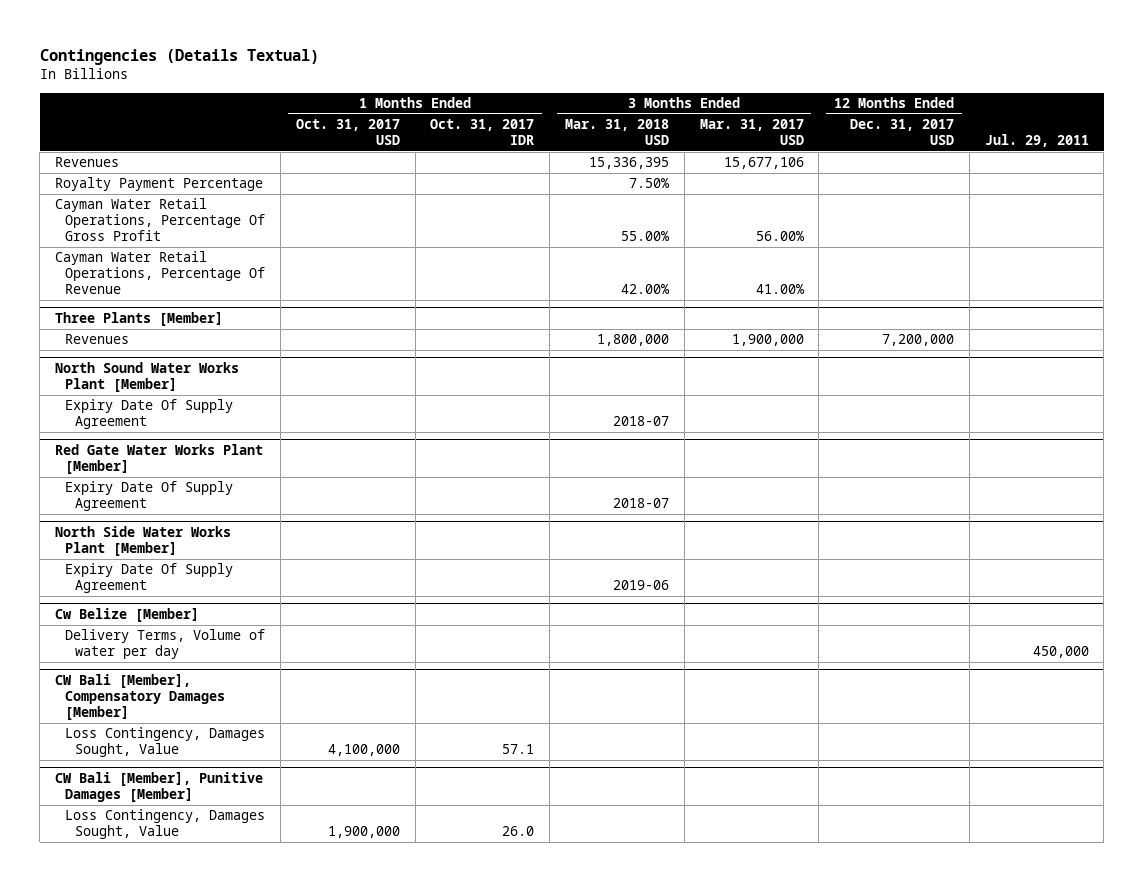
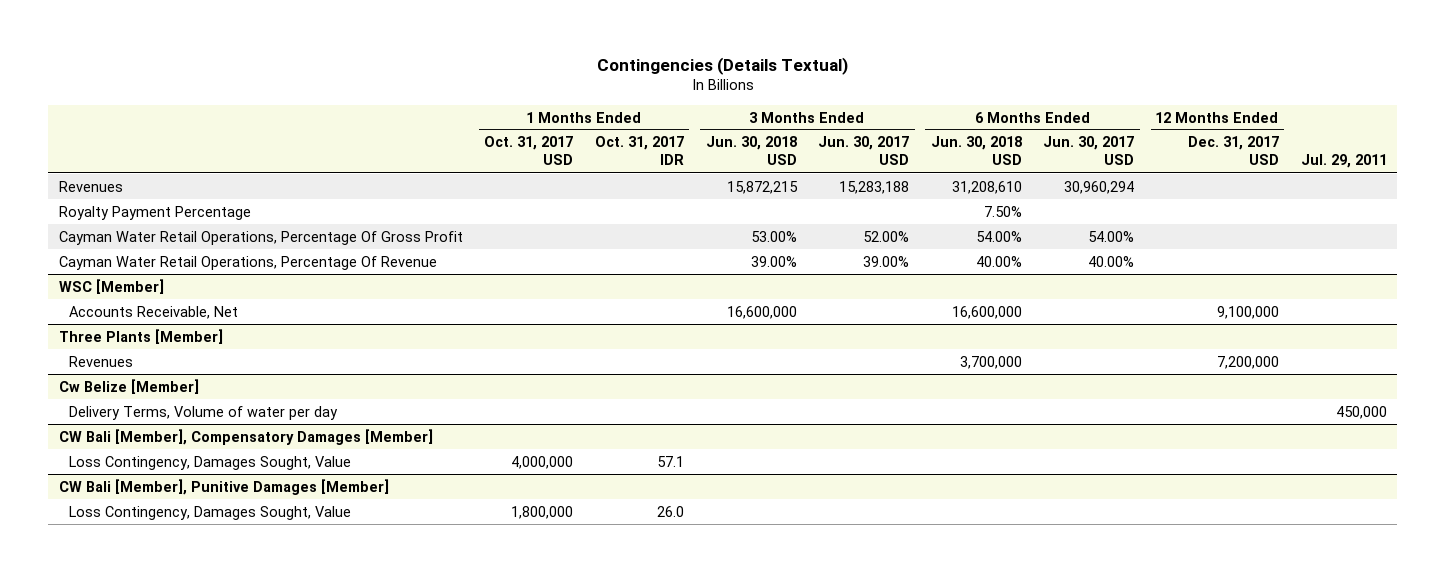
- | 1 Months Ended Oct. 31, 2017 USD | 1 Months Ended Oct. 31, 2017 IDR | 3 Months Ended Mar. 31, 2018 USD | 3 Months Ended Mar. 31, 2017 USD | 12 Months Ended Dec. 31, 2017 USD | Jul. 29, 2011
+ | 1 Months Ended Oct. 31, 2017 USD | 1 Months Ended Oct. 31, 2017 IDR | 3 Months Ended Jun. 30, 2018 USD | 3 Months Ended Jun. 30, 2017 USD | 6 Months Ended Jun. 30, 2018 USD | 6 Months Ended Jun. 30, 2017 USD | 12 Months Ended Dec. 31, 2017 USD | Jul. 29, 2011
+ WSC [Member]
+ Accounts Receivable, Net | | | 16,600,000 | | 16,600,000 | | 9,100,000 |
- North Sound Water Works Plant [Member]
- Expiry Date Of Supply Agreement | | | 2018-07 | | |
- Red Gate Water Works Plant [Member]
- Expiry Date Of Supply Agreement | | | 2018-07 | | |
- North Side Water Works Plant [Member]
- Expiry Date Of Supply Agreement | | | 2019-06 | | |
@ CW Bali [Member], Compensatory Damages [Member]
- Loss Contingency, Damages Sought, Value | 4,100,000 | 57.1 | | | |
+ Loss Contingency, Damages Sought, Value | 4,000,000 | 57.1 | | | | | |
@ CW Bali [Member], Punitive Damages [Member]
- Loss Contingency, Damages Sought, Value | 1,900,000 | 26.0 | | | |
+ Loss Contingency, Damages Sought, Value | 1,800,000 | 26.0 | | | | | |

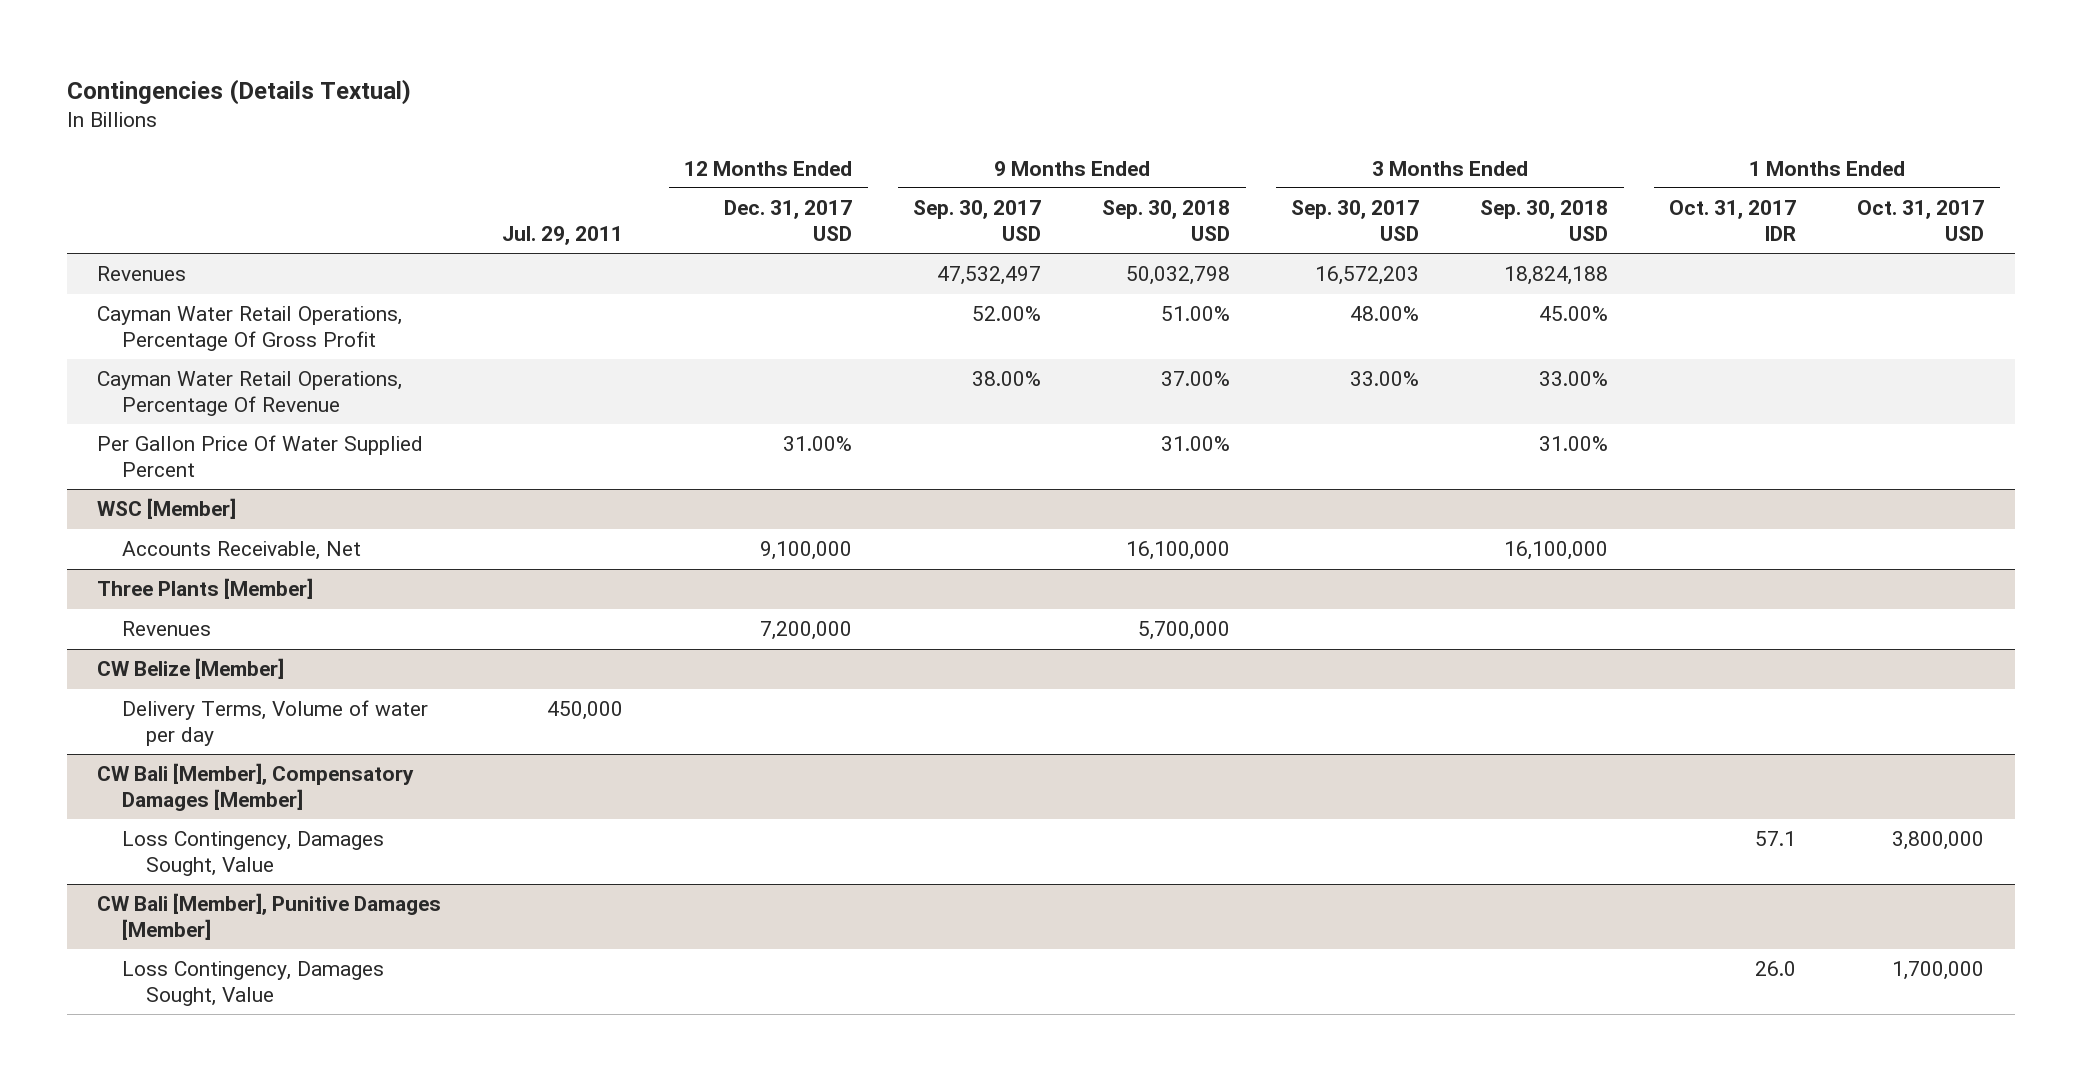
- | 1 Months Ended Oct. 31, 2017 USD | 1 Months Ended Oct. 31, 2017 IDR | 3 Months Ended Jun. 30, 2018 USD | 3 Months Ended Jun. 30, 2017 USD | 6 Months Ended Jun. 30, 2018 USD | 6 Months Ended Jun. 30, 2017 USD | 12 Months Ended Dec. 31, 2017 USD | Jul. 29, 2011
+ | Jul. 29, 2011 | 12 Months Ended Dec. 31, 2017 USD | 9 Months Ended Sep. 30, 2017 USD | 9 Months Ended Sep. 30, 2018 USD | 3 Months Ended Sep. 30, 2017 USD | 3 Months Ended Sep. 30, 2018 USD | 1 Months Ended Oct. 31, 2017 IDR | 1 Months Ended Oct. 31, 2017 USD
- Royalty Payment Percentage | | | | | 7.50% | | |
+ Per Gallon Price Of Water Supplied Percent | | 31.00% | | 31.00% | | 31.00% | |
- Cw Belize [Member]
+ CW Belize [Member]
@ CW Bali [Member], Compensatory Damages [Member]
- Loss Contingency, Damages Sought, Value | 4,000,000 | 57.1 | | | | | |
+ Loss Contingency, Damages Sought, Value | | | | | | | 57.1 | 3,800,000
@ CW Bali [Member], Punitive Damages [Member]
- Loss Contingency, Damages Sought, Value | 1,800,000 | 26.0 | | | | | |
+ Loss Contingency, Damages Sought, Value | | | | | | | 26.0 | 1,700,000

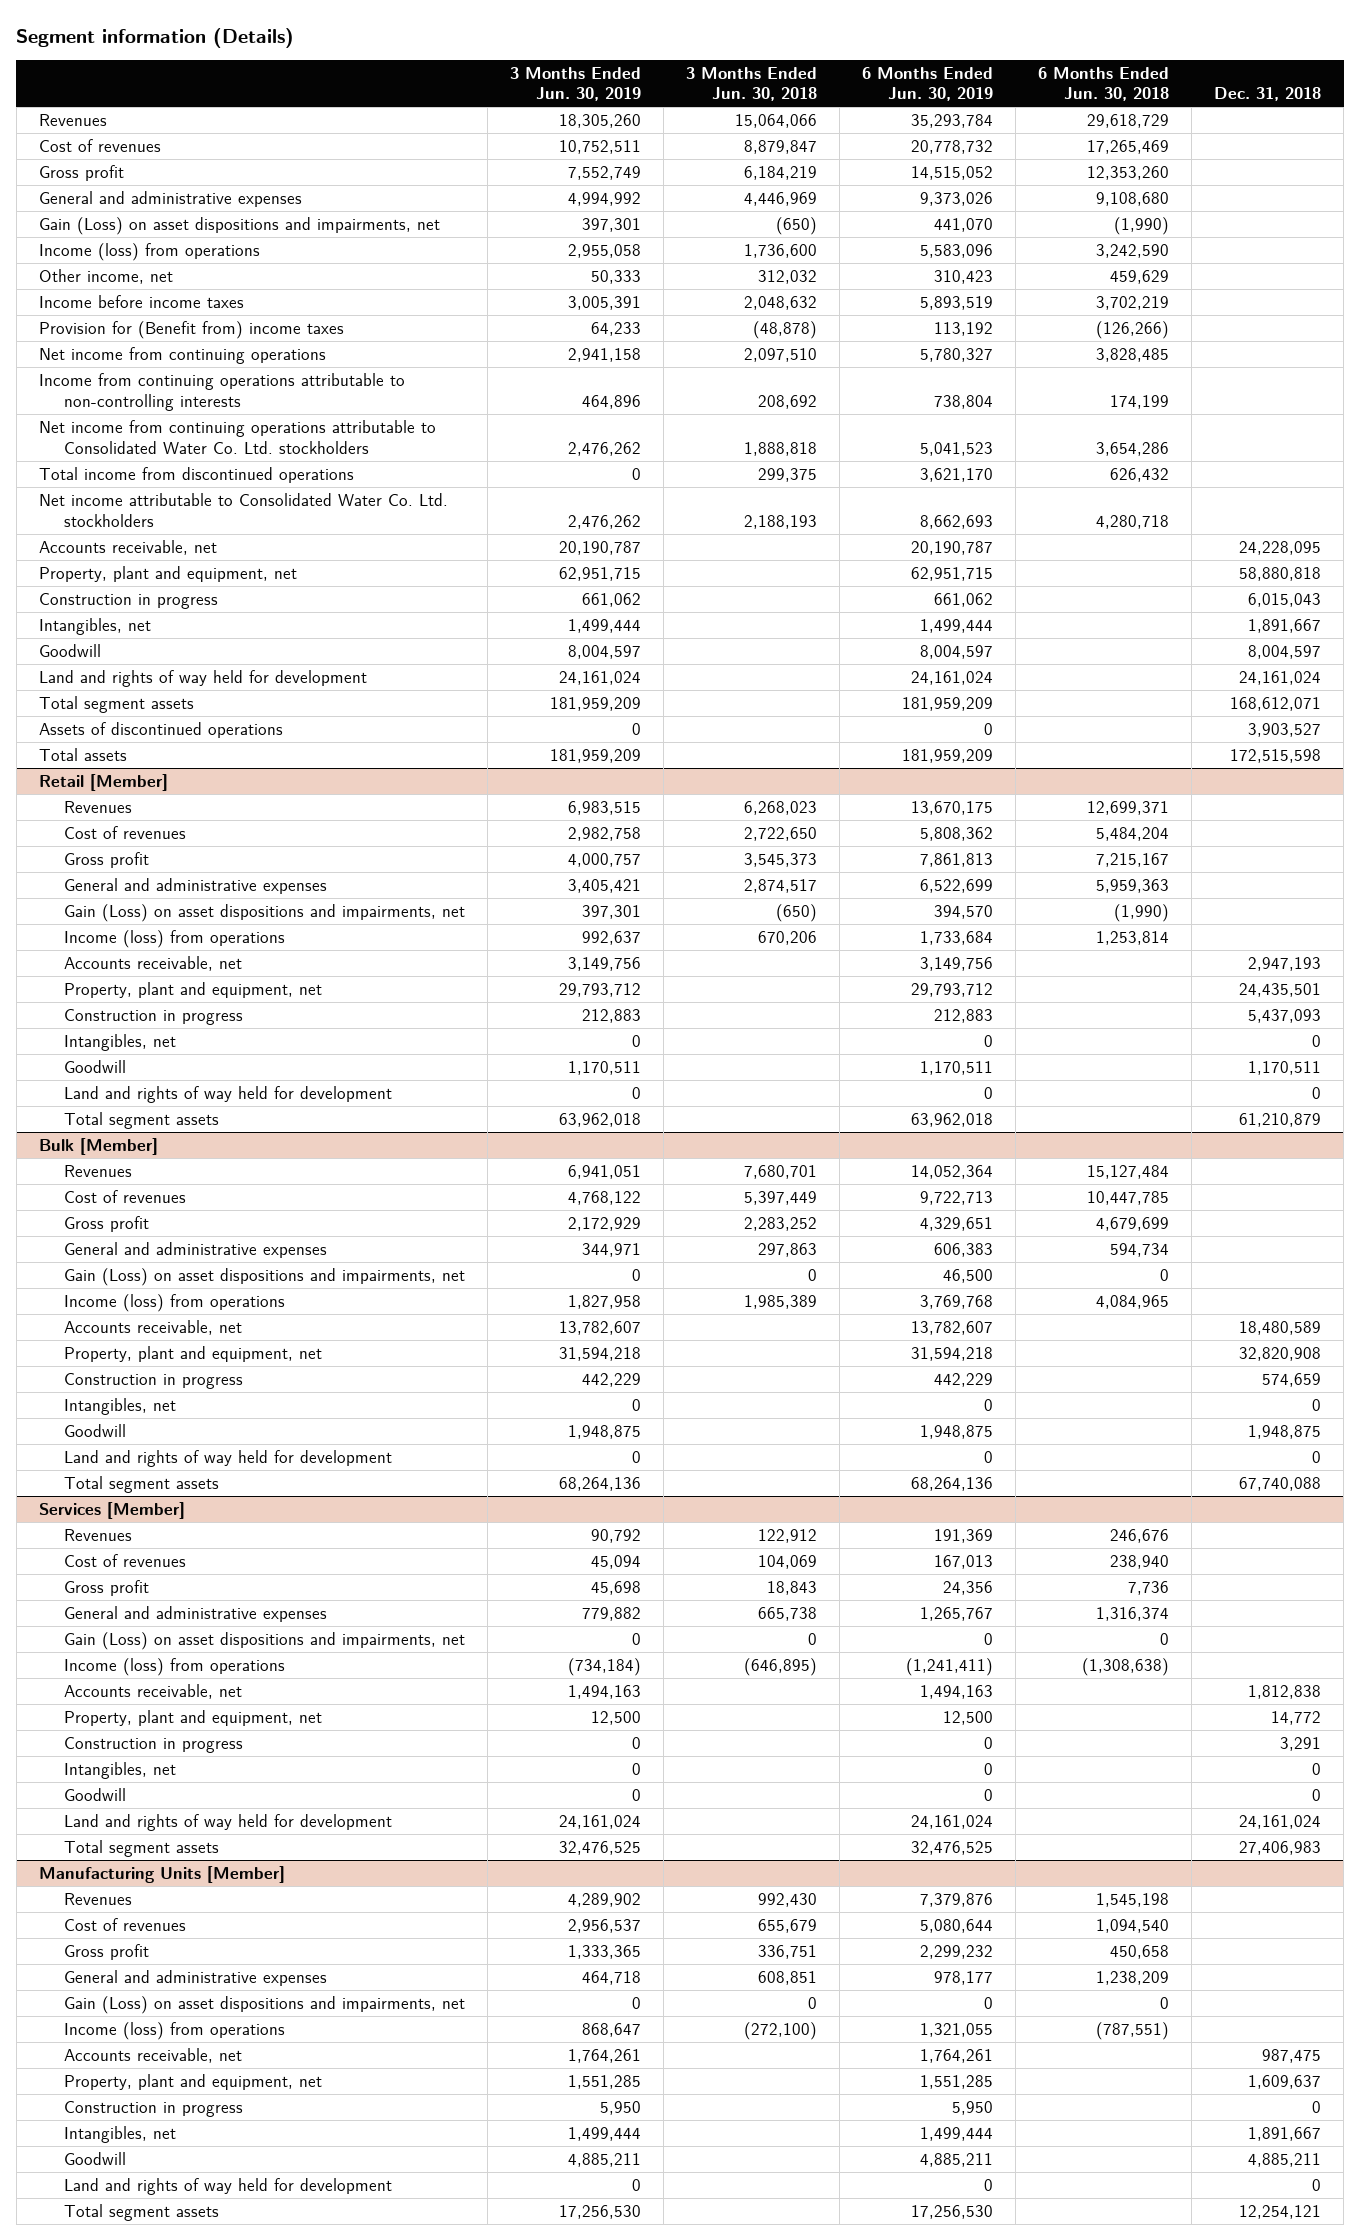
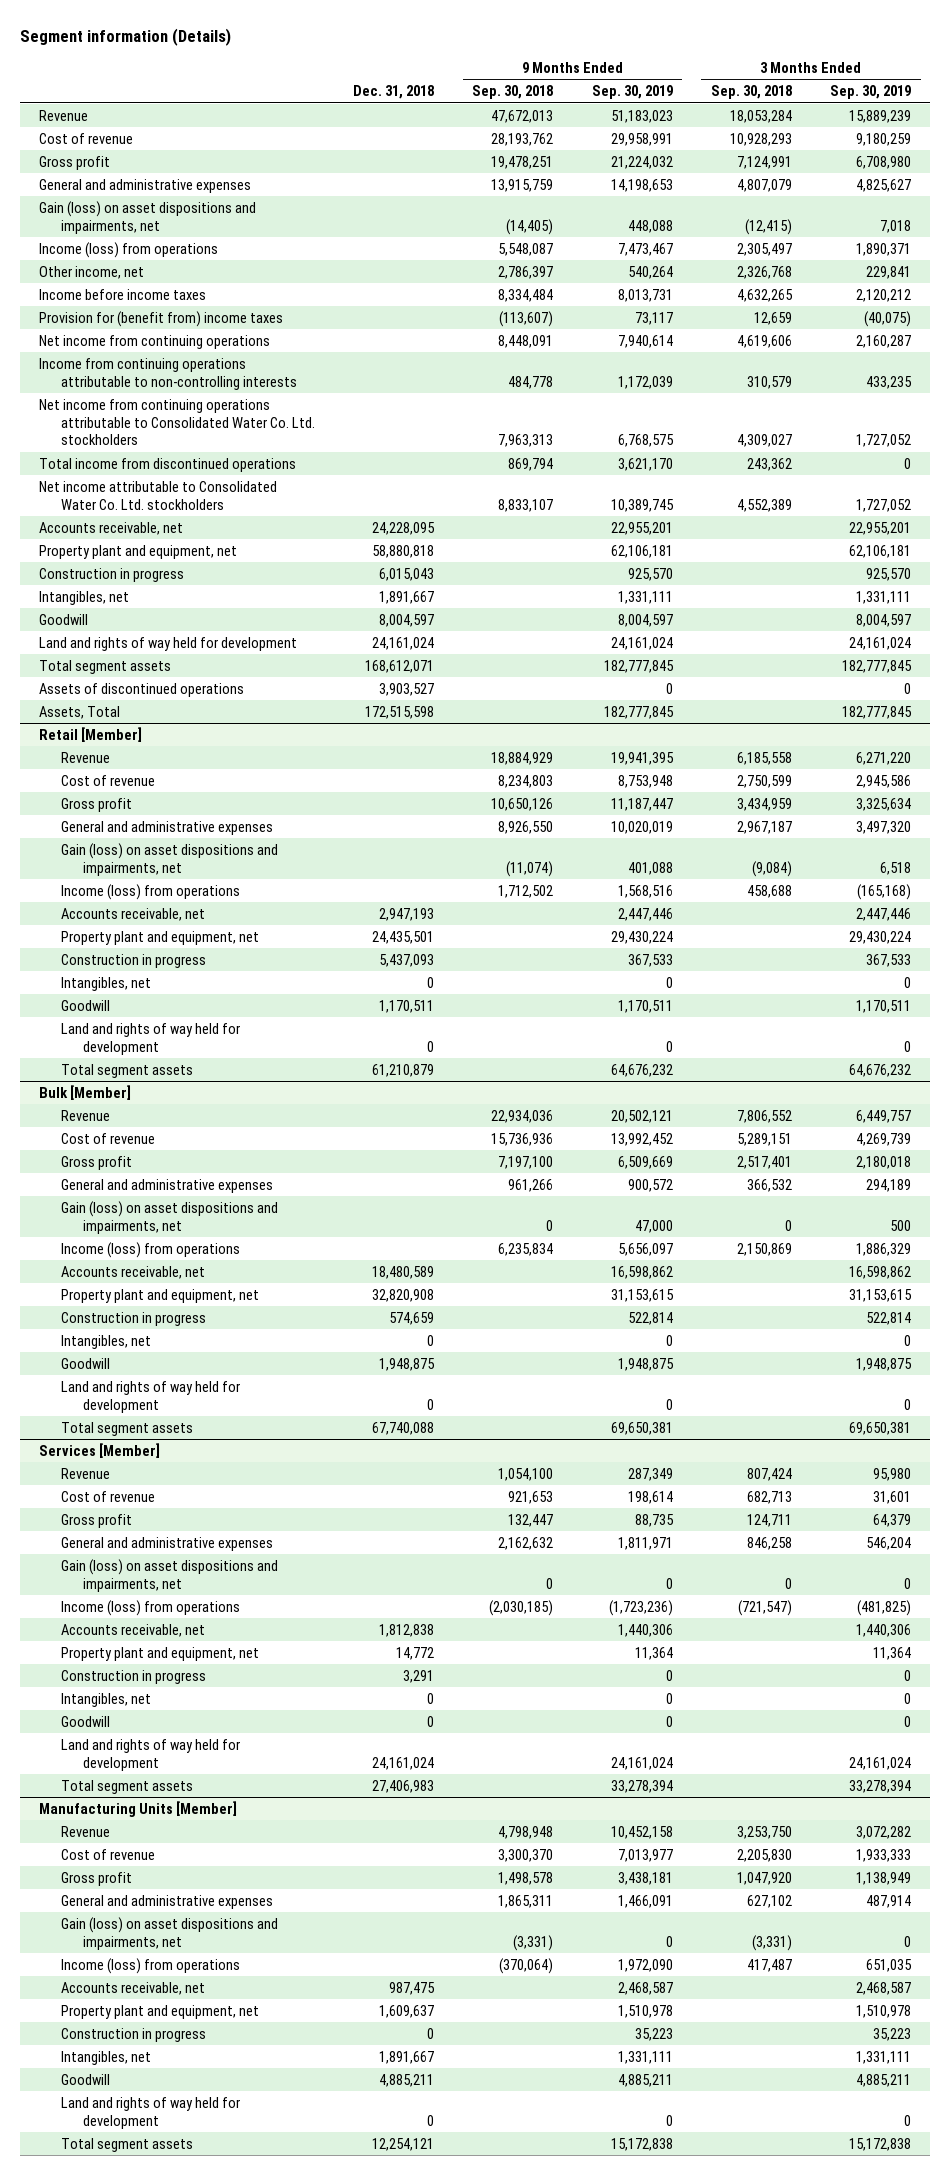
- | 3 Months Ended Jun. 30, 2019 | 3 Months Ended Jun. 30, 2018 | 6 Months Ended Jun. 30, 2019 | 6 Months Ended Jun. 30, 2018 | Dec. 31, 2018
+ | Dec. 31, 2018 | 9 Months Ended Sep. 30, 2018 | 9 Months Ended Sep. 30, 2019 | 3 Months Ended Sep. 30, 2018 | 3 Months Ended Sep. 30, 2019
- Revenues | 18,305,260 | 15,064,066 | 35,293,784 | 29,618,729 |
- Cost of revenues | 10,752,511 | 8,879,847 | 20,778,732 | 17,265,469 |
+ Revenue | | 47,672,013 | 51,183,023 | 18,053,284 | 15,889,239
+ Cost of revenue | | 28,193,762 | 29,958,991 | 10,928,293 | 9,180,259
- Gain (Loss) on asset dispositions and impairments, net | 397,301 | (650) | 441,070 | (1,990) |
+ Gain (loss) on asset dispositions and impairments, net | | (14,405) | 448,088 | (12,415) | 7,018
- Provision for (Benefit from) income taxes | 64,233 | (48,878) | 113,192 | (126,266) |
+ Provision for (benefit from) income taxes | | (113,607) | 73,117 | 12,659 | (40,075)
- Property, plant and equipment, net | 62,951,715 | | 62,951,715 | | 58,880,818
+ Property plant and equipment, net | 58,880,818 | | 62,106,181 | | 62,106,181
- Total assets | 181,959,209 | | 181,959,209 | | 172,515,598
+ Assets, Total | 172,515,598 | | 182,777,845 | | 182,777,845
@ Retail [Member]
- Revenues | 6,983,515 | 6,268,023 | 13,670,175 | 12,699,371 |
- Cost of revenues | 2,982,758 | 2,722,650 | 5,808,362 | 5,484,204 |
+ Revenue | | 18,884,929 | 19,941,395 | 6,185,558 | 6,271,220
+ Cost of revenue | | 8,234,803 | 8,753,948 | 2,750,599 | 2,945,586
- Gain (Loss) on asset dispositions and impairments, net | 397,301 | (650) | 394,570 | (1,990) |
+ Gain (loss) on asset dispositions and impairments, net | | (11,074) | 401,088 | (9,084) | 6,518
- Property, plant and equipment, net | 29,793,712 | | 29,793,712 | | 24,435,501
+ Property plant and equipment, net | 24,435,501 | | 29,430,224 | | 29,430,224
@ Bulk [Member]
- Revenues | 6,941,051 | 7,680,701 | 14,052,364 | 15,127,484 |
- Cost of revenues | 4,768,122 | 5,397,449 | 9,722,713 | 10,447,785 |
+ Revenue | | 22,934,036 | 20,502,121 | 7,806,552 | 6,449,757
+ Cost of revenue | | 15,736,936 | 13,992,452 | 5,289,151 | 4,269,739
- Gain (Loss) on asset dispositions and impairments, net | 0 | 0 | 46,500 | 0 |
+ Gain (loss) on asset dispositions and impairments, net | | 0 | 47,000 | 0 | 500
- Property, plant and equipment, net | 31,594,218 | | 31,594,218 | | 32,820,908
+ Property plant and equipment, net | 32,820,908 | | 31,153,615 | | 31,153,615
@ Services [Member]
- Revenues | 90,792 | 122,912 | 191,369 | 246,676 |
- Cost of revenues | 45,094 | 104,069 | 167,013 | 238,940 |
+ Revenue | | 1,054,100 | 287,349 | 807,424 | 95,980
+ Cost of revenue | | 921,653 | 198,614 | 682,713 | 31,601
- Gain (Loss) on asset dispositions and impairments, net | 0 | 0 | 0 | 0 |
+ Gain (loss) on asset dispositions and impairments, net | | 0 | 0 | 0 | 0
- Property, plant and equipment, net | 12,500 | | 12,500 | | 14,772
+ Property plant and equipment, net | 14,772 | | 11,364 | | 11,364
@ Manufacturing Units [Member]
- Revenues | 4,289,902 | 992,430 | 7,379,876 | 1,545,198 |
- Cost of revenues | 2,956,537 | 655,679 | 5,080,644 | 1,094,540 |
+ Revenue | | 4,798,948 | 10,452,158 | 3,253,750 | 3,072,282
+ Cost of revenue | | 3,300,370 | 7,013,977 | 2,205,830 | 1,933,333
- Gain (Loss) on asset dispositions and impairments, net | 0 | 0 | 0 | 0 |
+ Gain (loss) on asset dispositions and impairments, net | | (3,331) | 0 | (3,331) | 0
- Property, plant and equipment, net | 1,551,285 | | 1,551,285 | | 1,609,637
+ Property plant and equipment, net | 1,609,637 | | 1,510,978 | | 1,510,978

